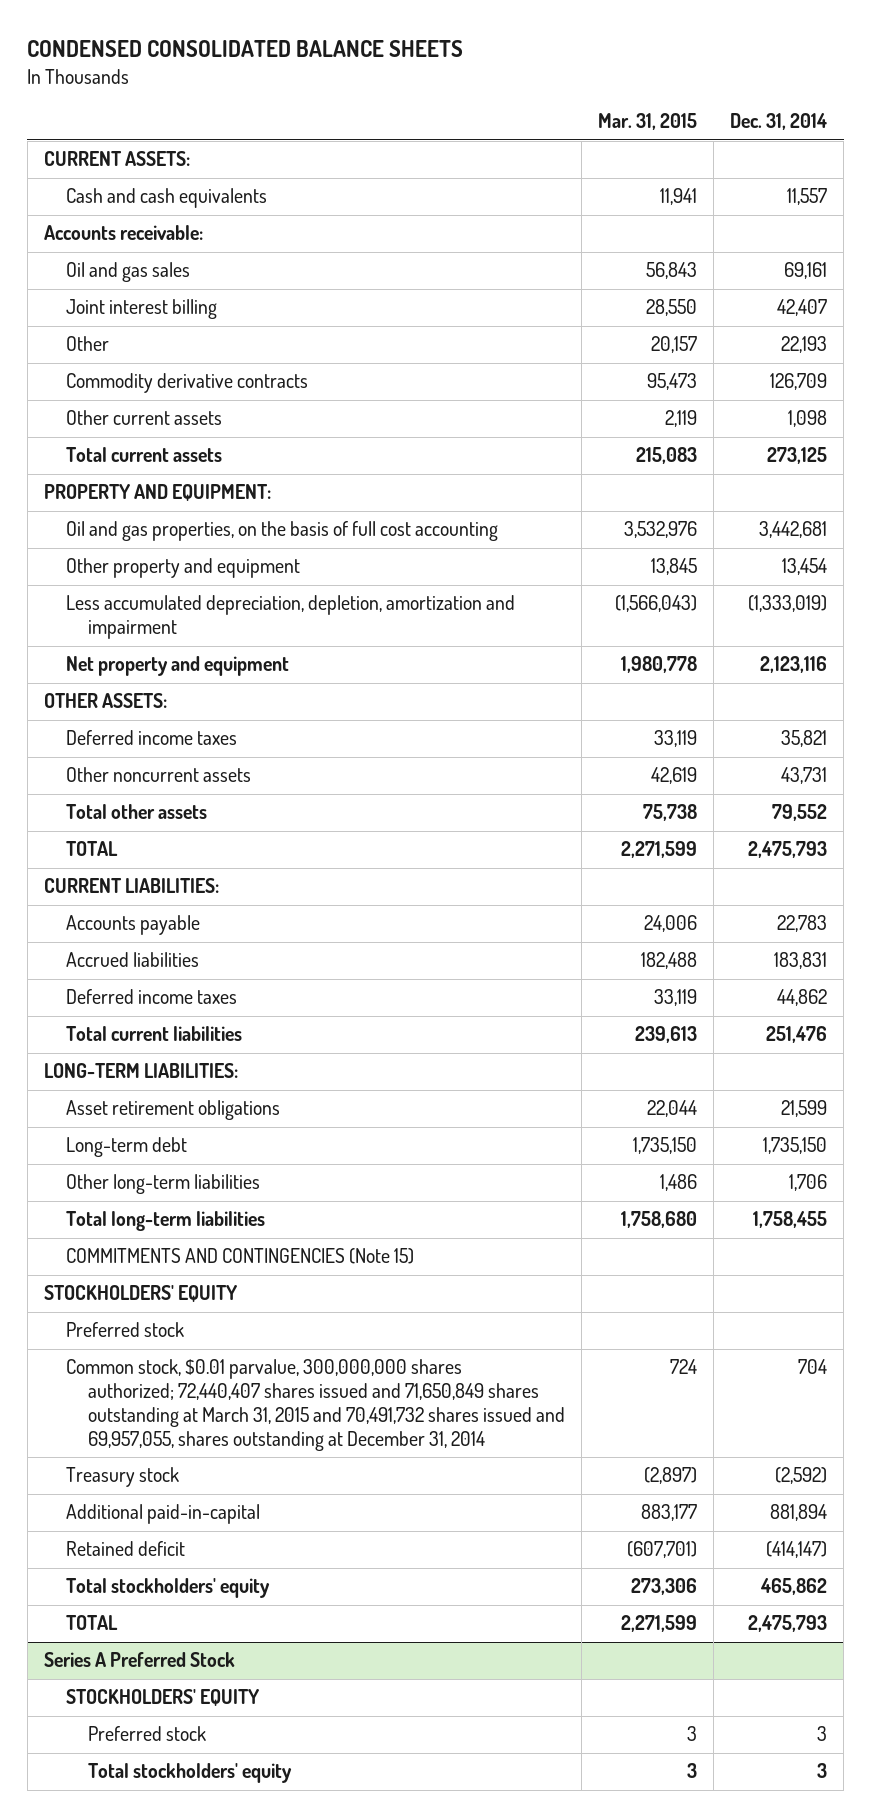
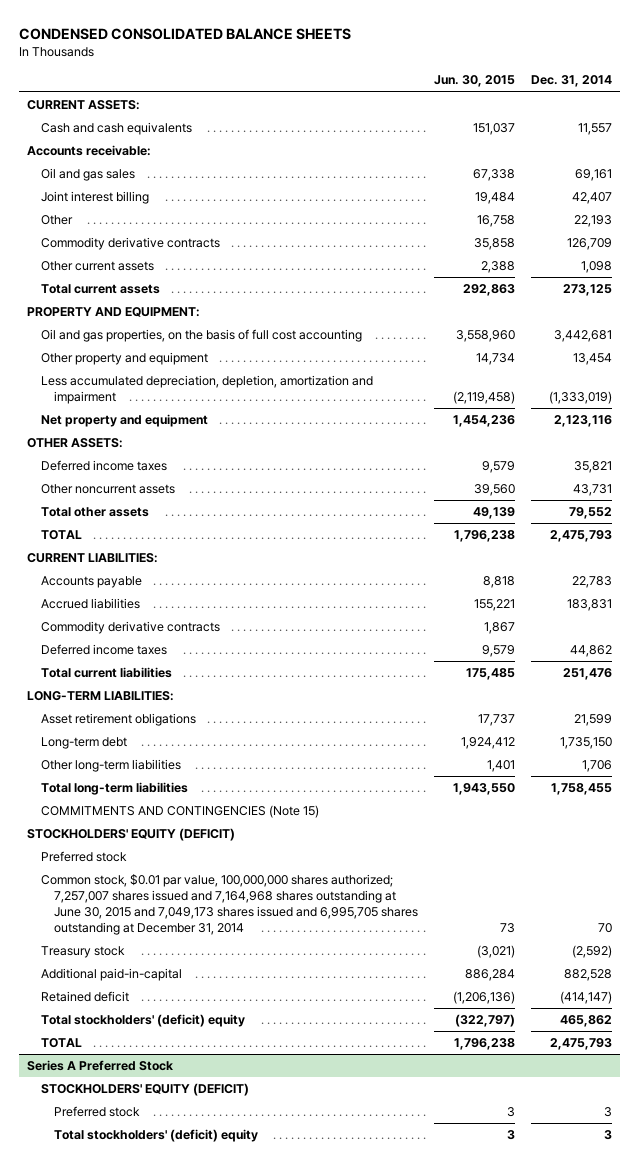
- | Mar. 31, 2015 | Dec. 31, 2014
+ | Jun. 30, 2015 | Dec. 31, 2014
+ Commodity derivative contracts | 1,867 |
- STOCKHOLDERS' EQUITY
+ STOCKHOLDERS' EQUITY (DEFICIT)
- Common stock, $0.01 parvalue, 300,000,000 shares authorized; 72,440,407 shares issued and 71,650,849 shares outstanding at March 31, 2015 and 70,491,732 shares issued and 69,957,055, shares outstanding at December 31, 2014 | 724 | 704
+ Common stock, $0.01 par value, 100,000,000 shares authorized; 7,257,007 shares issued and 7,164,968 shares outstanding at June 30, 2015 and 7,049,173 shares issued and 6,995,705 shares outstanding at December 31, 2014 | 73 | 70
- Additional paid-in-capital | 883,177 | 881,894
+ Additional paid-in-capital | 886,284 | 882,528
- Total stockholders' equity | 273,306 | 465,862
+ Total stockholders' (deficit) equity | (322,797) | 465,862
@ Series A Preferred Stock
- STOCKHOLDERS' EQUITY
+ STOCKHOLDERS' EQUITY (DEFICIT)
- Total stockholders' equity | 3 | 3
+ Total stockholders' (deficit) equity | 3 | 3

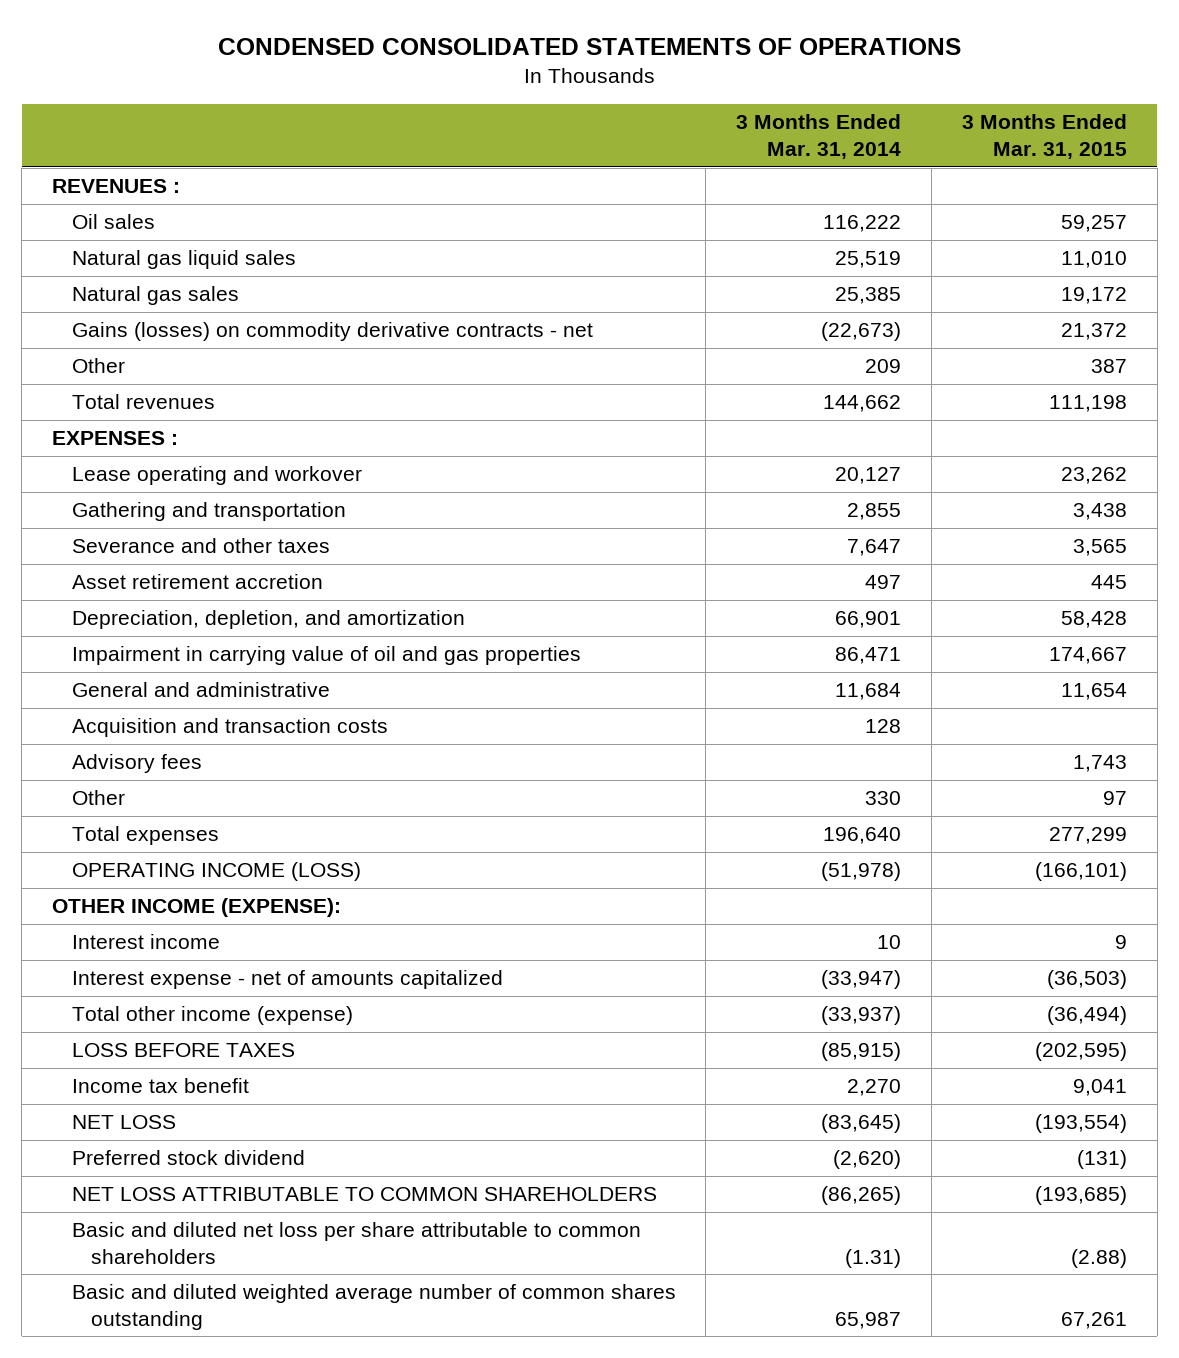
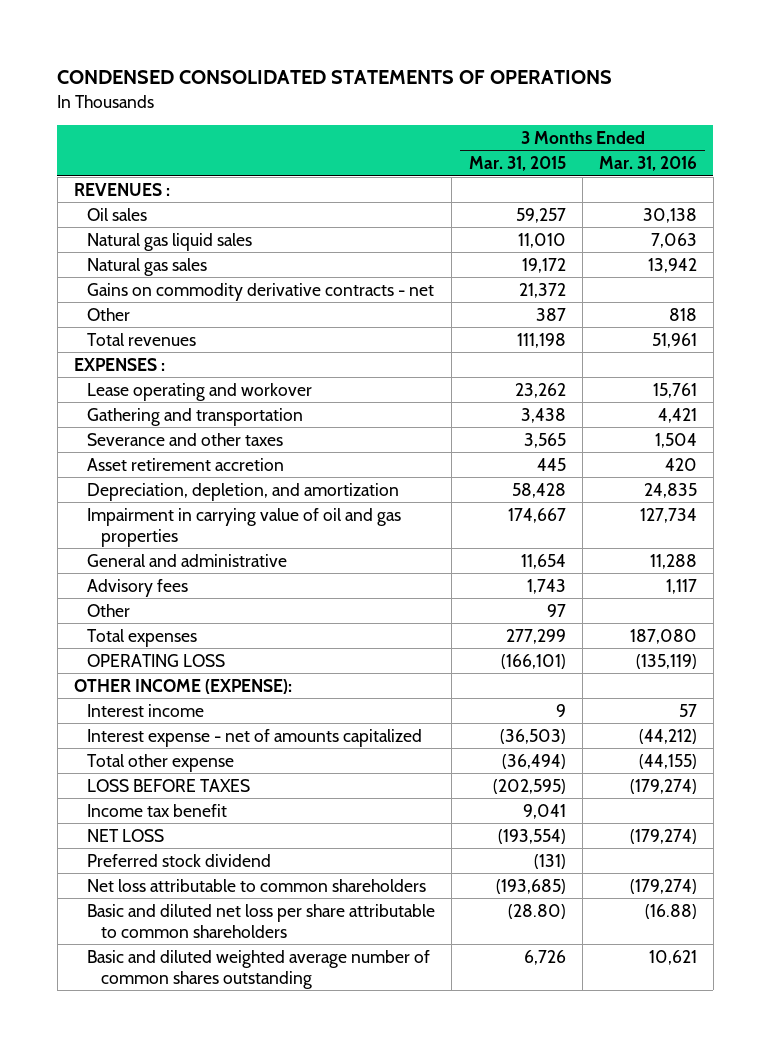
- | 3 Months Ended Mar. 31, 2014 | 3 Months Ended Mar. 31, 2015
+ | 3 Months Ended Mar. 31, 2015 | 3 Months Ended Mar. 31, 2016
- Gains (losses) on commodity derivative contracts - net | (22,673) | 21,372
+ Gains on commodity derivative contracts - net | 21,372 |
- Acquisition and transaction costs | 128 |
- OPERATING INCOME (LOSS) | (51,978) | (166,101)
+ OPERATING LOSS | (166,101) | (135,119)
- Total other income (expense) | (33,937) | (36,494)
+ Total other expense | (36,494) | (44,155)
- NET LOSS ATTRIBUTABLE TO COMMON SHAREHOLDERS | (86,265) | (193,685)
- Basic and diluted net loss per share attributable to common shareholders | (1.31) | (2.88)
- Basic and diluted weighted average number of common shares outstanding | 65,987 | 67,261
+ Net loss attributable to common shareholders | (193,685) | (179,274)
+ Basic and diluted net loss per share attributable to common shareholders | (28.80) | (16.88)
+ Basic and diluted weighted average number of common shares outstanding | 6,726 | 10,621

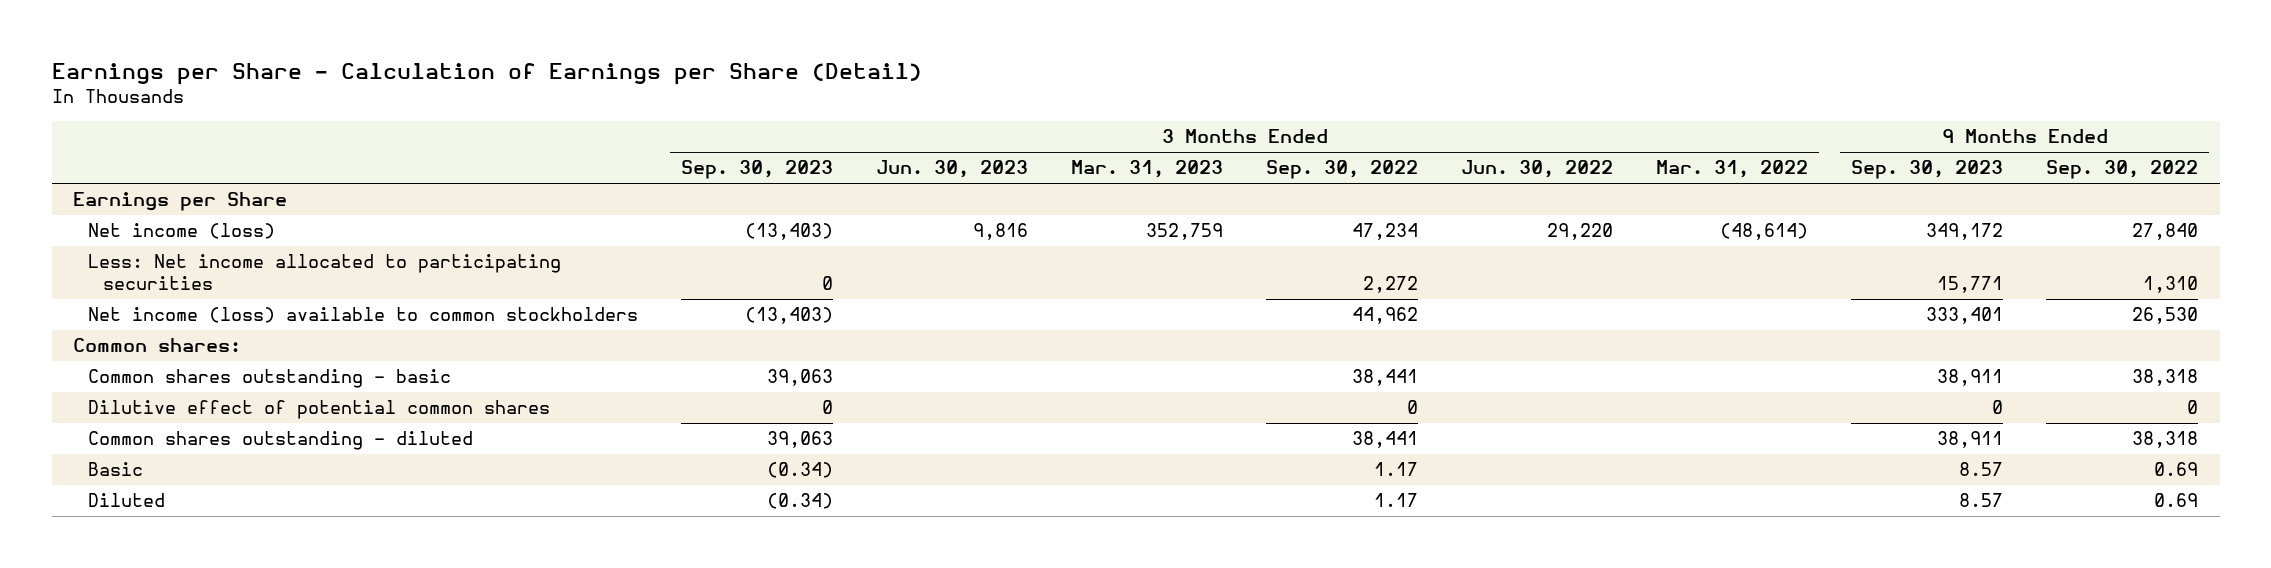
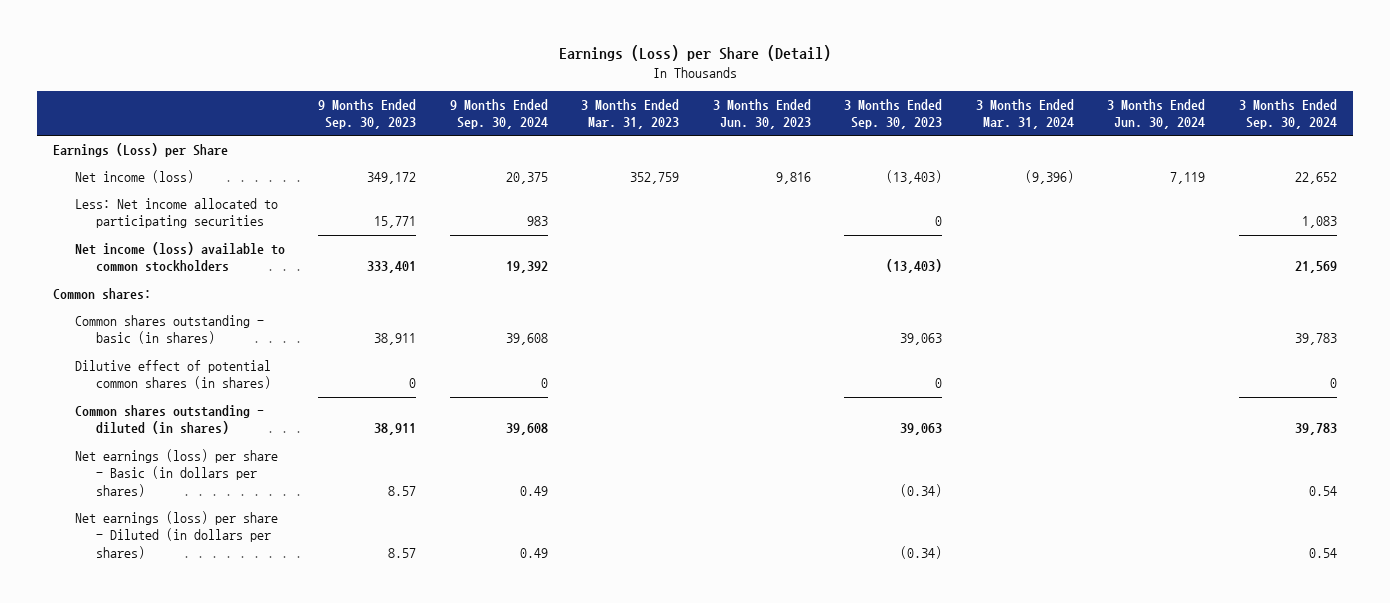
- Earnings per Share - Calculation of Earnings per Share (Detail)
+ Earnings (Loss) per Share (Detail)
- | 3 Months Ended Sep. 30, 2023 | 3 Months Ended Jun. 30, 2023 | 3 Months Ended Mar. 31, 2023 | 3 Months Ended Sep. 30, 2022 | 3 Months Ended Jun. 30, 2022 | 3 Months Ended Mar. 31, 2022 | 9 Months Ended Sep. 30, 2023 | 9 Months Ended Sep. 30, 2022
+ | 9 Months Ended Sep. 30, 2023 | 9 Months Ended Sep. 30, 2024 | 3 Months Ended Mar. 31, 2023 | 3 Months Ended Jun. 30, 2023 | 3 Months Ended Sep. 30, 2023 | 3 Months Ended Mar. 31, 2024 | 3 Months Ended Jun. 30, 2024 | 3 Months Ended Sep. 30, 2024
- Earnings per Share
+ Earnings (Loss) per Share
- Common shares outstanding - basic | 39,063 | | | 38,441 | | | 38,911 | 38,318
- Dilutive effect of potential common shares | 0 | | | 0 | | | 0 | 0
- Common shares outstanding - diluted | 39,063 | | | 38,441 | | | 38,911 | 38,318
- Basic | (0.34) | | | 1.17 | | | 8.57 | 0.69
- Diluted | (0.34) | | | 1.17 | | | 8.57 | 0.69
+ Common shares outstanding - basic (in shares) | 38,911 | 39,608 | | | 39,063 | | | 39,783
+ Dilutive effect of potential common shares (in shares) | 0 | 0 | | | 0 | | | 0
+ Common shares outstanding - diluted (in shares) | 38,911 | 39,608 | | | 39,063 | | | 39,783
+ Net earnings (loss) per share - Basic (in dollars per shares) | 8.57 | 0.49 | | | (0.34) | | | 0.54
+ Net earnings (loss) per share - Diluted (in dollars per shares) | 8.57 | 0.49 | | | (0.34) | | | 0.54

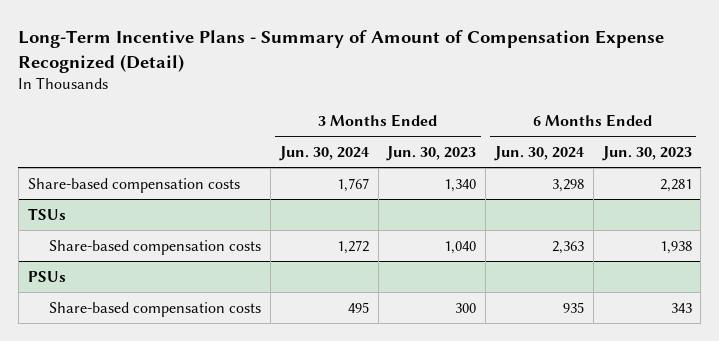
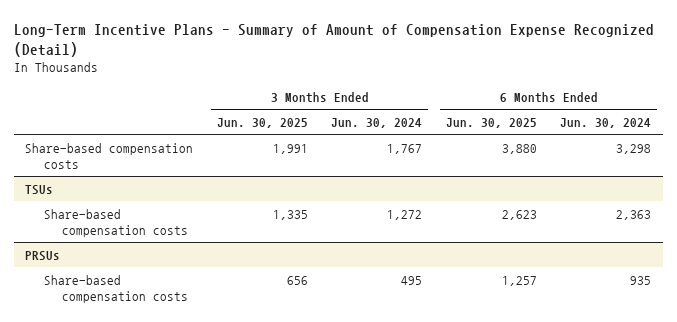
- | 3 Months Ended Jun. 30, 2024 | 3 Months Ended Jun. 30, 2023 | 6 Months Ended Jun. 30, 2024 | 6 Months Ended Jun. 30, 2023
+ | 3 Months Ended Jun. 30, 2025 | 3 Months Ended Jun. 30, 2024 | 6 Months Ended Jun. 30, 2025 | 6 Months Ended Jun. 30, 2024
- PSUs
+ PRSUs

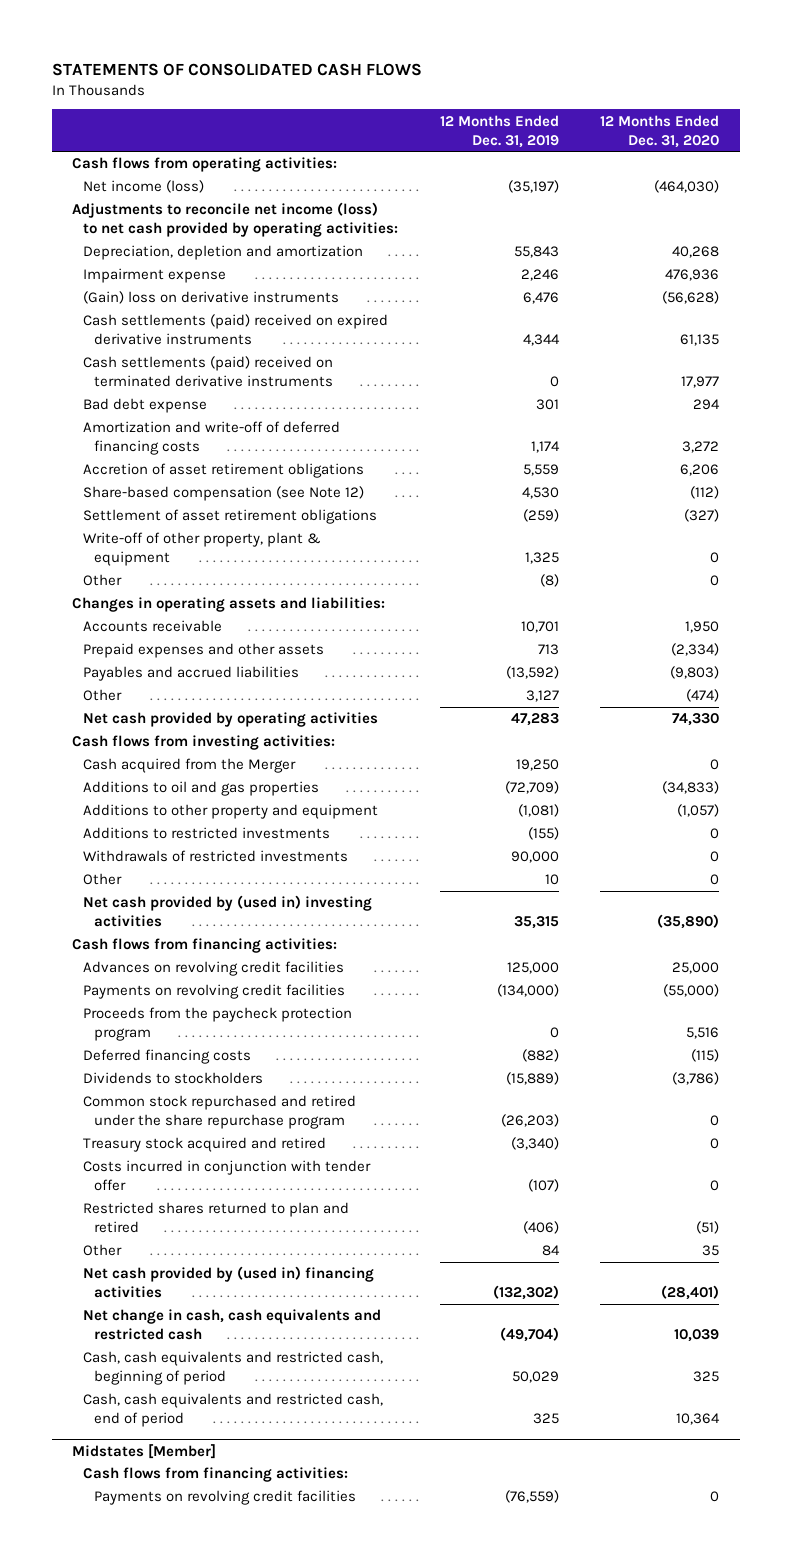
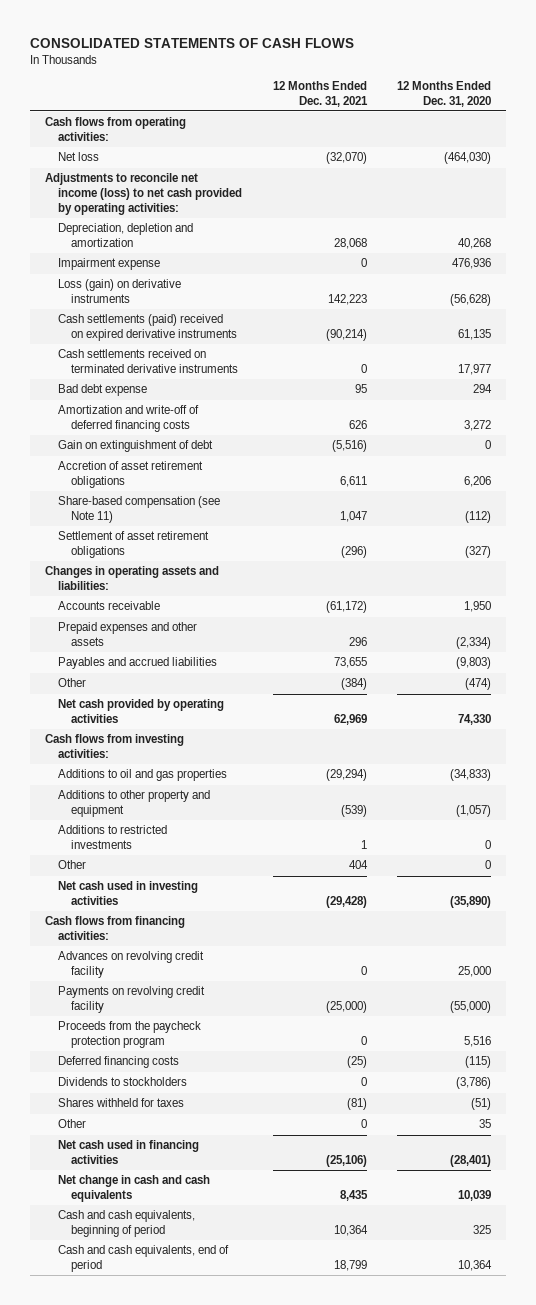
- STATEMENTS OF CONSOLIDATED CASH FLOWS
+ CONSOLIDATED STATEMENTS OF CASH FLOWS
- | 12 Months Ended Dec. 31, 2019 | 12 Months Ended Dec. 31, 2020
+ | 12 Months Ended Dec. 31, 2021 | 12 Months Ended Dec. 31, 2020
- Net income (loss) | (35,197) | (464,030)
+ Net loss | (32,070) | (464,030)
- (Gain) loss on derivative instruments | 6,476 | (56,628)
+ Loss (gain) on derivative instruments | 142,223 | (56,628)
- Cash settlements (paid) received on terminated derivative instruments | 0 | 17,977
+ Cash settlements received on terminated derivative instruments | 0 | 17,977
+ Gain on extinguishment of debt | (5,516) | 0
- Share-based compensation (see Note 12) | 4,530 | (112)
+ Share-based compensation (see Note 11) | 1,047 | (112)
- Write-off of other property, plant & equipment | 1,325 | 0
- Other | (8) | 0
- Cash acquired from the Merger | 19,250 | 0
- Withdrawals of restricted investments | 90,000 | 0
- Net cash provided by (used in) investing activities | 35,315 | (35,890)
+ Net cash used in investing activities | (29,428) | (35,890)
- Advances on revolving credit facilities | 125,000 | 25,000
- Payments on revolving credit facilities | (134,000) | (55,000)
+ Advances on revolving credit facility | 0 | 25,000
+ Payments on revolving credit facility | (25,000) | (55,000)
- Common stock repurchased and retired under the share repurchase program | (26,203) | 0
- Treasury stock acquired and retired | (3,340) | 0
- Costs incurred in conjunction with tender offer | (107) | 0
- Restricted shares returned to plan and retired | (406) | (51)
+ Shares withheld for taxes | (81) | (51)
- Net cash provided by (used in) financing activities | (132,302) | (28,401)
- Net change in cash, cash equivalents and restricted cash | (49,704) | 10,039
- Cash, cash equivalents and restricted cash, beginning of period | 50,029 | 325
- Cash, cash equivalents and restricted cash, end of period | 325 | 10,364
- Midstates [Member]
- Cash flows from financing activities:
- Payments on revolving credit facilities | (76,559) | 0
+ Net cash used in financing activities | (25,106) | (28,401)
+ Net change in cash and cash equivalents | 8,435 | 10,039
+ Cash and cash equivalents, beginning of period | 10,364 | 325
+ Cash and cash equivalents, end of period | 18,799 | 10,364

